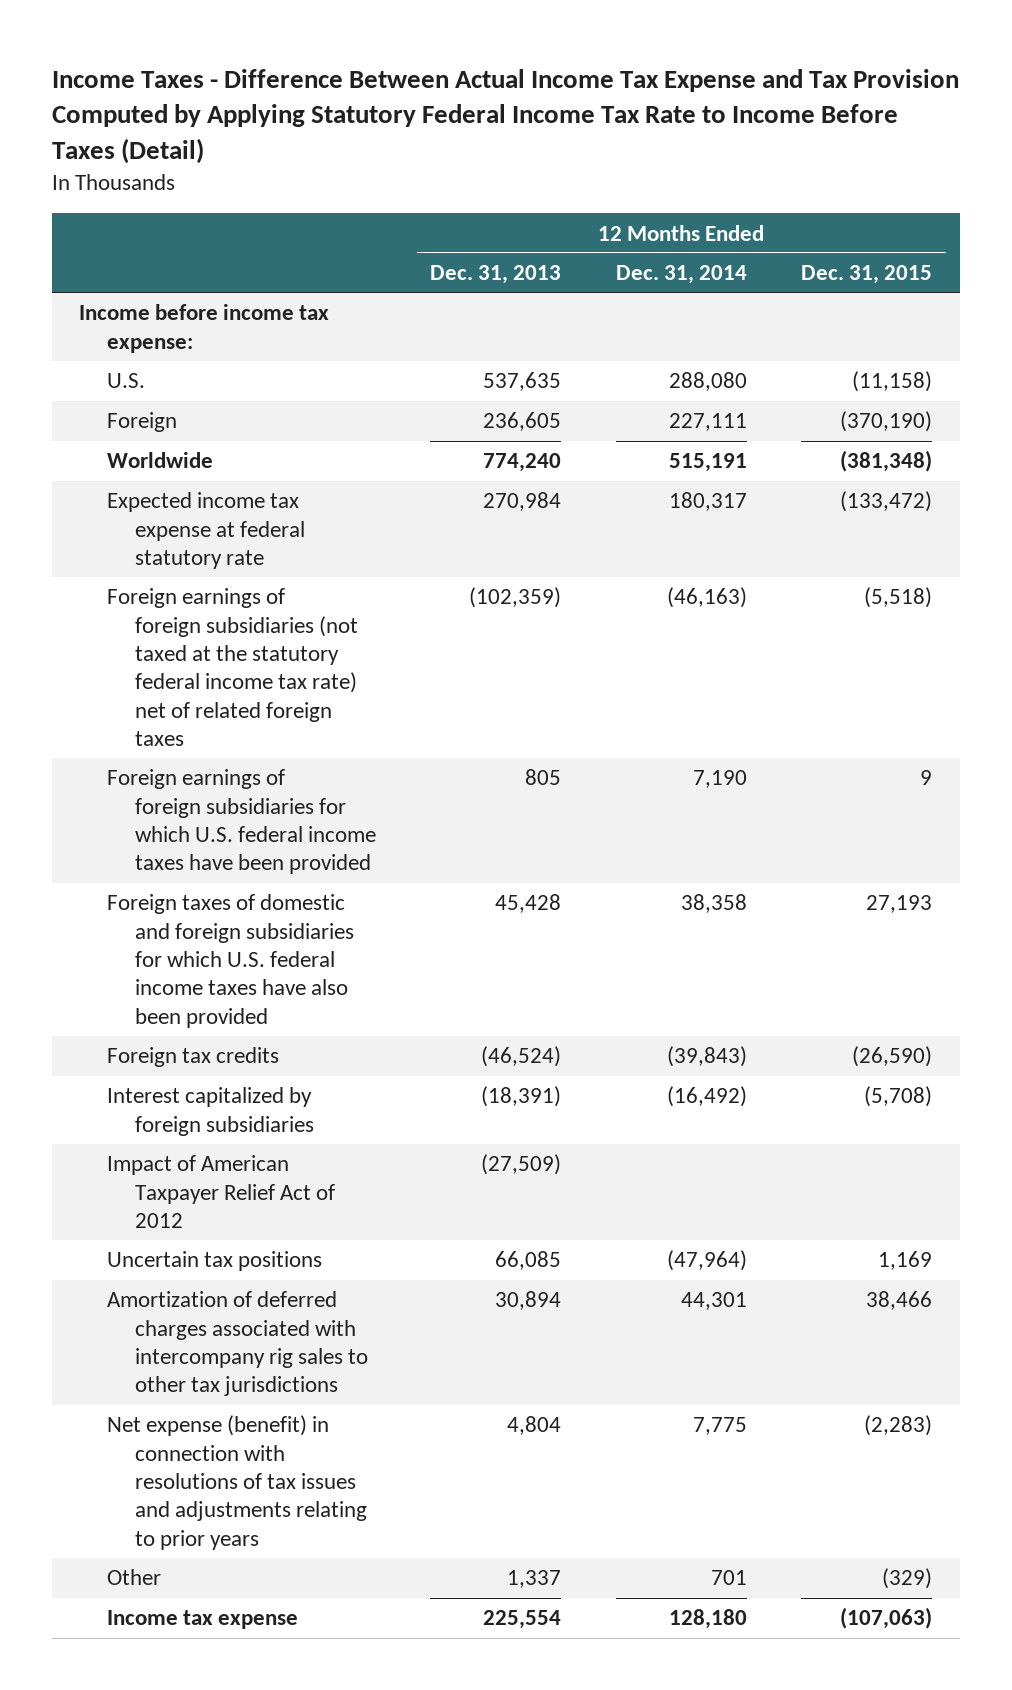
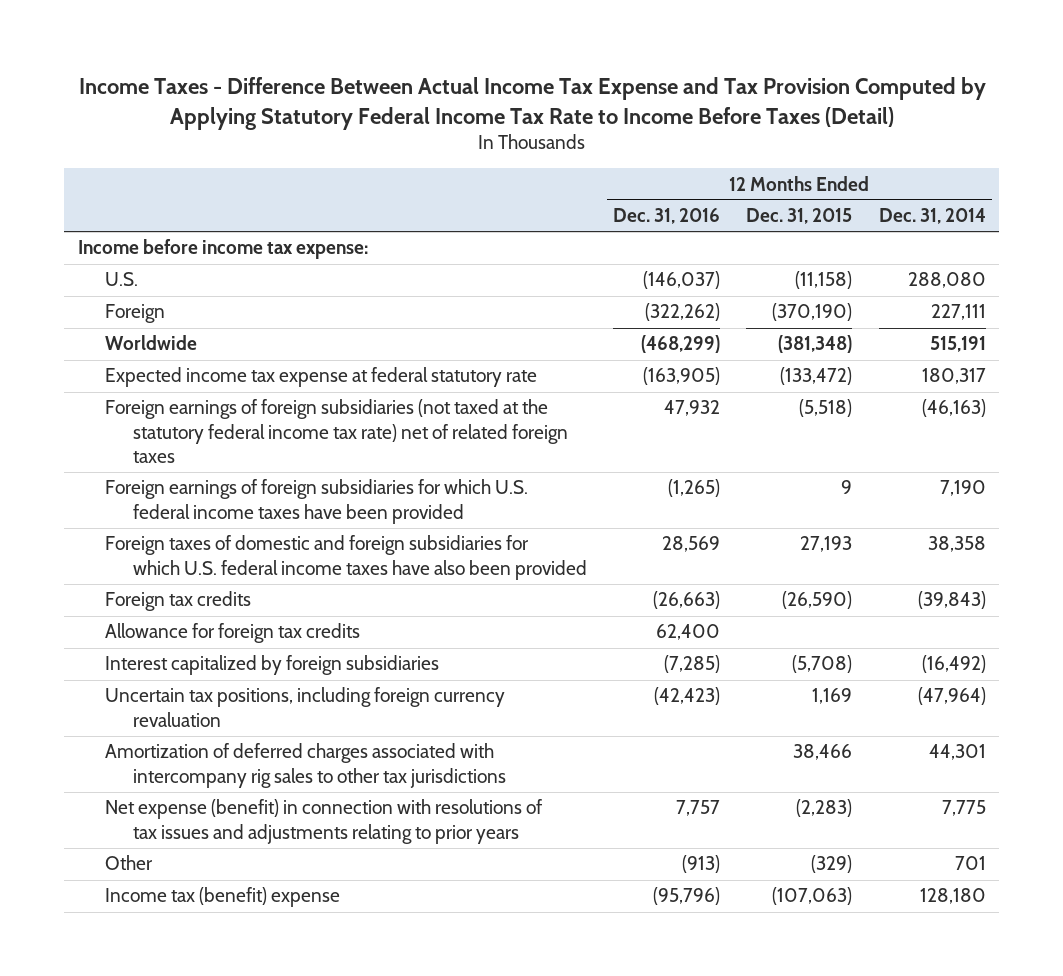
- | 12 Months Ended Dec. 31, 2013 | 12 Months Ended Dec. 31, 2014 | 12 Months Ended Dec. 31, 2015
+ | 12 Months Ended Dec. 31, 2016 | 12 Months Ended Dec. 31, 2015 | 12 Months Ended Dec. 31, 2014
+ Allowance for foreign tax credits | 62,400 | |
- Impact of American Taxpayer Relief Act of 2012 | (27,509) | |
- Uncertain tax positions | 66,085 | (47,964) | 1,169
+ Uncertain tax positions, including foreign currency revaluation | (42,423) | 1,169 | (47,964)
- Income tax expense | 225,554 | 128,180 | (107,063)
+ Income tax (benefit) expense | (95,796) | (107,063) | 128,180

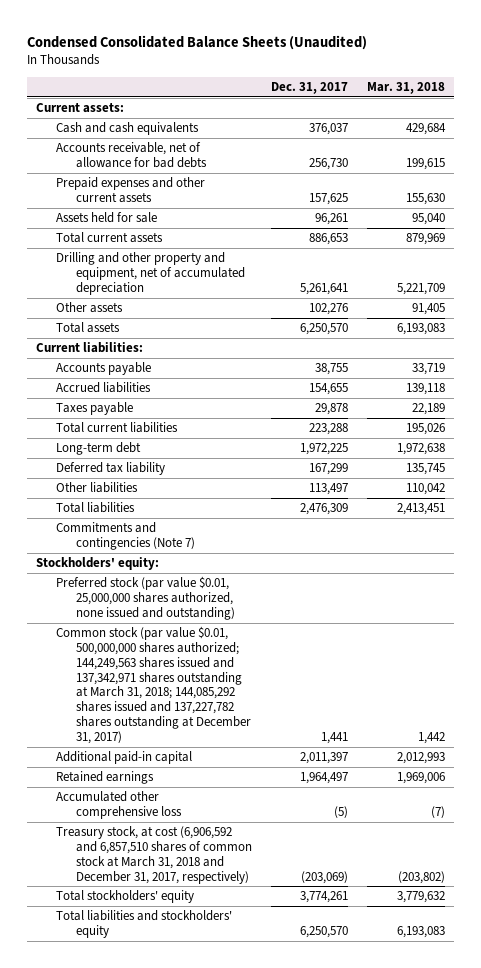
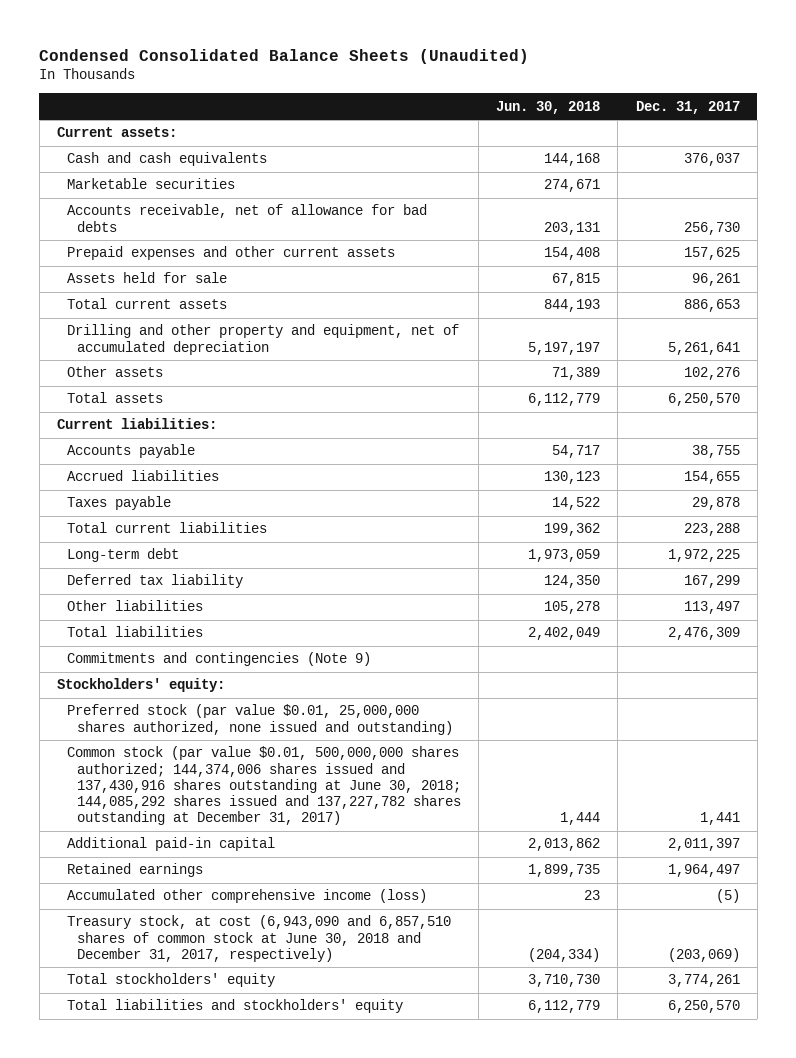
- | Dec. 31, 2017 | Mar. 31, 2018
+ | Jun. 30, 2018 | Dec. 31, 2017
+ Marketable securities | 274,671 |
- Commitments and contingencies (Note 7)
+ Commitments and contingencies (Note 9)
- Common stock (par value $0.01, 500,000,000 shares authorized; 144,249,563 shares issued and 137,342,971 shares outstanding at March 31, 2018; 144,085,292 shares issued and 137,227,782 shares outstanding at December 31, 2017) | 1,441 | 1,442
+ Common stock (par value $0.01, 500,000,000 shares authorized; 144,374,006 shares issued and 137,430,916 shares outstanding at June 30, 2018; 144,085,292 shares issued and 137,227,782 shares outstanding at December 31, 2017) | 1,444 | 1,441
- Accumulated other comprehensive loss | (5) | (7)
- Treasury stock, at cost (6,906,592 and 6,857,510 shares of common stock at March 31, 2018 and December 31, 2017, respectively) | (203,069) | (203,802)
+ Accumulated other comprehensive income (loss) | 23 | (5)
+ Treasury stock, at cost (6,943,090 and 6,857,510 shares of common stock at June 30, 2018 and December 31, 2017, respectively) | (204,334) | (203,069)

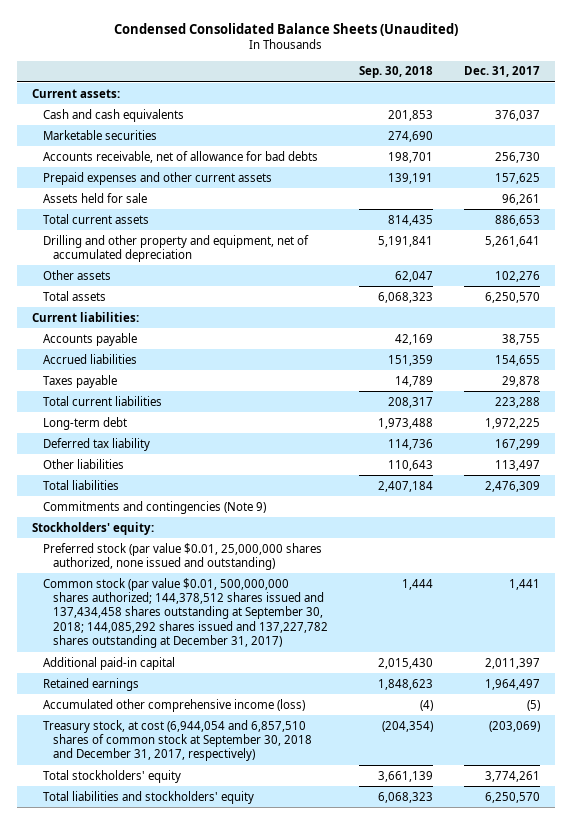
- | Jun. 30, 2018 | Dec. 31, 2017
+ | Sep. 30, 2018 | Dec. 31, 2017
- Common stock (par value $0.01, 500,000,000 shares authorized; 144,374,006 shares issued and 137,430,916 shares outstanding at June 30, 2018; 144,085,292 shares issued and 137,227,782 shares outstanding at December 31, 2017) | 1,444 | 1,441
+ Common stock (par value $0.01, 500,000,000 shares authorized; 144,378,512 shares issued and 137,434,458 shares outstanding at September 30, 2018; 144,085,292 shares issued and 137,227,782 shares outstanding at December 31, 2017) | 1,444 | 1,441
- Treasury stock, at cost (6,943,090 and 6,857,510 shares of common stock at June 30, 2018 and December 31, 2017, respectively) | (204,334) | (203,069)
+ Treasury stock, at cost (6,944,054 and 6,857,510 shares of common stock at September 30, 2018 and December 31, 2017, respectively) | (204,354) | (203,069)

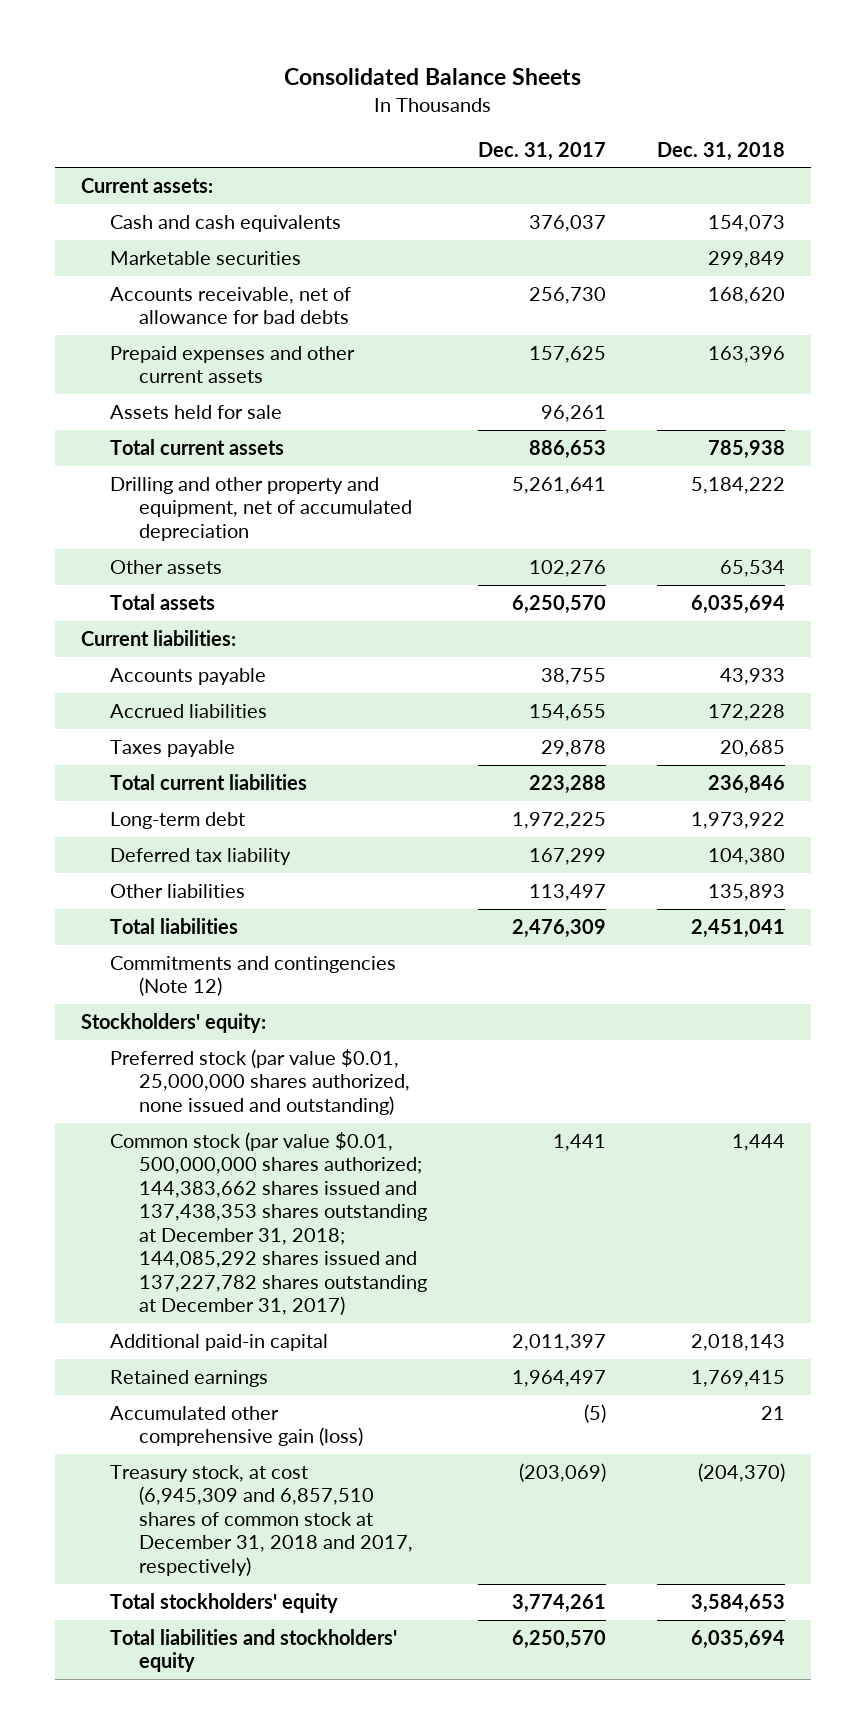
- Condensed Consolidated Balance Sheets (Unaudited)
+ Consolidated Balance Sheets
- | Sep. 30, 2018 | Dec. 31, 2017
+ | Dec. 31, 2017 | Dec. 31, 2018
- Commitments and contingencies (Note 9)
+ Commitments and contingencies (Note 12)
- Common stock (par value $0.01, 500,000,000 shares authorized; 144,378,512 shares issued and 137,434,458 shares outstanding at September 30, 2018; 144,085,292 shares issued and 137,227,782 shares outstanding at December 31, 2017) | 1,444 | 1,441
+ Common stock (par value $0.01, 500,000,000 shares authorized; 144,383,662 shares issued and 137,438,353 shares outstanding at December 31, 2018; 144,085,292 shares issued and 137,227,782 shares outstanding at December 31, 2017) | 1,441 | 1,444
- Accumulated other comprehensive income (loss) | (4) | (5)
- Treasury stock, at cost (6,944,054 and 6,857,510 shares of common stock at September 30, 2018 and December 31, 2017, respectively) | (204,354) | (203,069)
+ Accumulated other comprehensive gain (loss) | (5) | 21
+ Treasury stock, at cost (6,945,309 and 6,857,510 shares of common stock at December 31, 2018 and 2017, respectively) | (203,069) | (204,370)

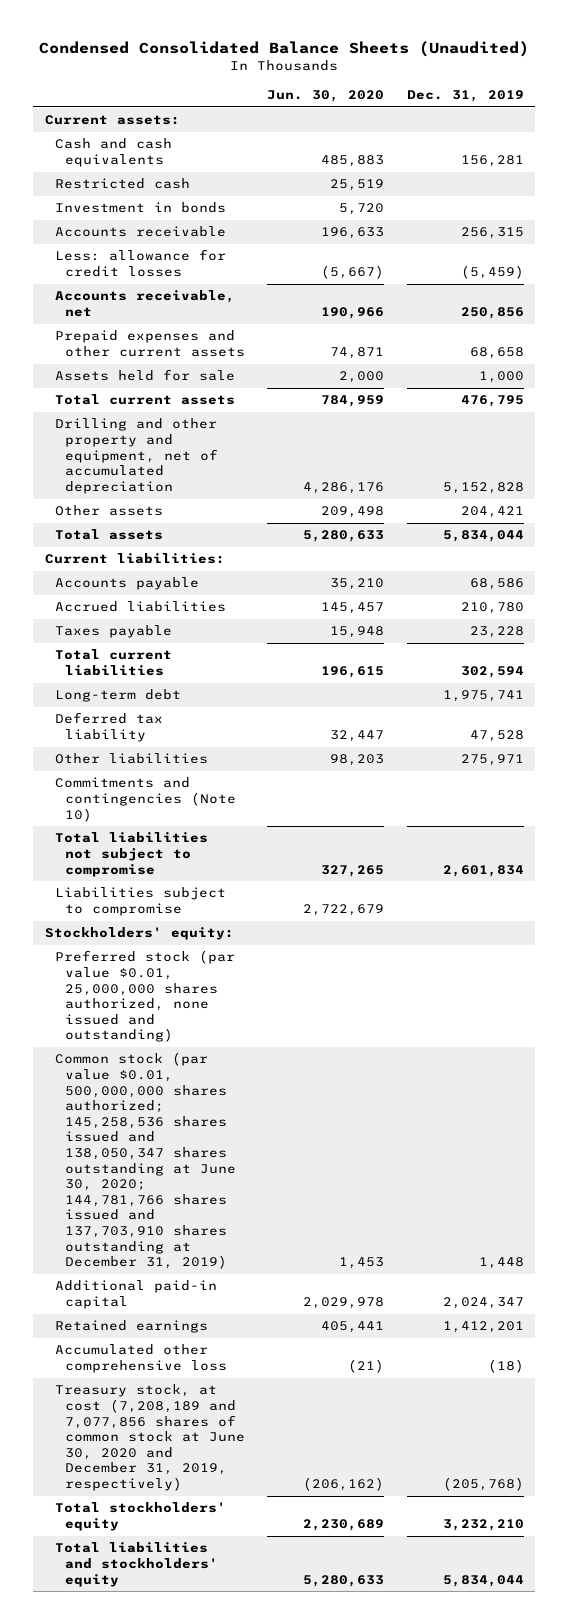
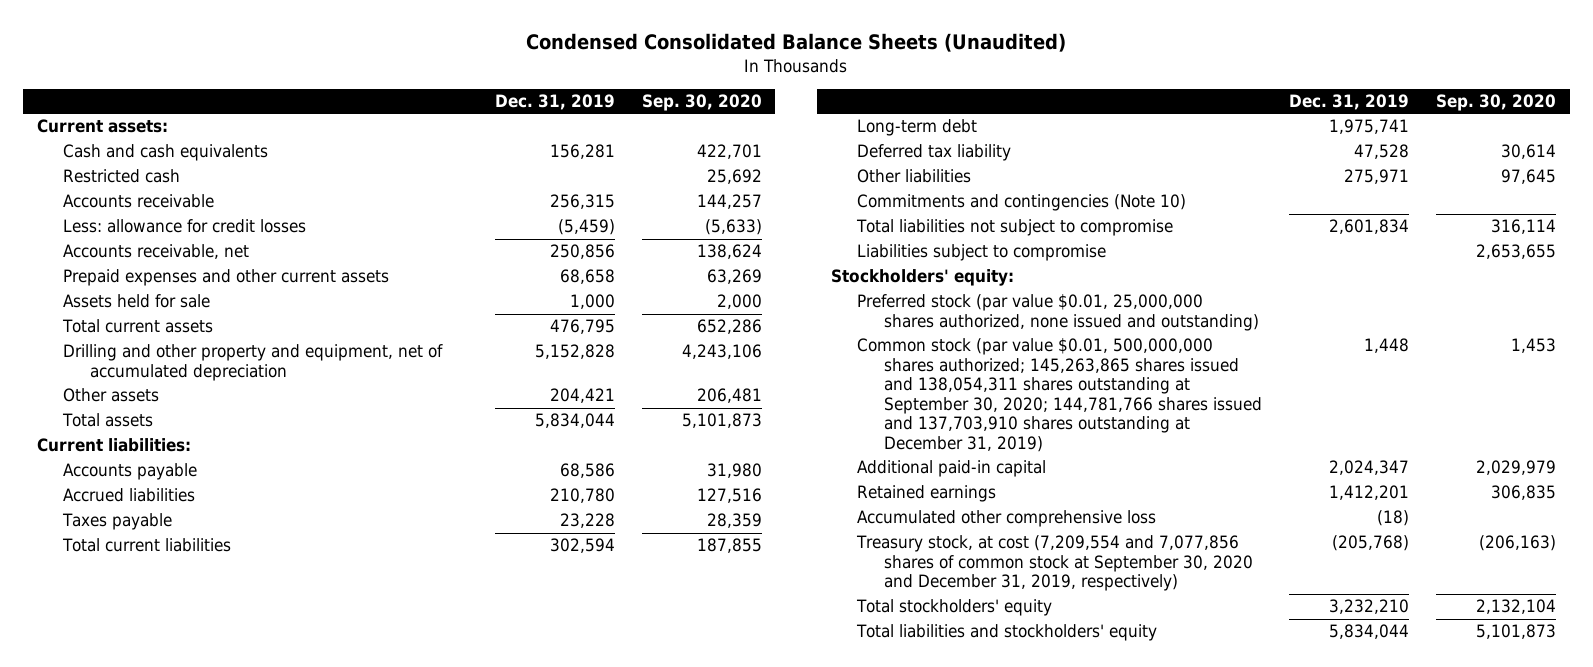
- | Jun. 30, 2020 | Dec. 31, 2019
+ | Dec. 31, 2019 | Sep. 30, 2020
- Investment in bonds | 5,720 |
- Common stock (par value $0.01, 500,000,000 shares authorized; 145,258,536 shares issued and 138,050,347 shares outstanding at June 30, 2020; 144,781,766 shares issued and 137,703,910 shares outstanding at December 31, 2019) | 1,453 | 1,448
+ Common stock (par value $0.01, 500,000,000 shares authorized; 145,263,865 shares issued and 138,054,311 shares outstanding at September 30, 2020; 144,781,766 shares issued and 137,703,910 shares outstanding at December 31, 2019) | 1,448 | 1,453
- Treasury stock, at cost (7,208,189 and 7,077,856 shares of common stock at June 30, 2020 and December 31, 2019, respectively) | (206,162) | (205,768)
+ Treasury stock, at cost (7,209,554 and 7,077,856 shares of common stock at September 30, 2020 and December 31, 2019, respectively) | (205,768) | (206,163)

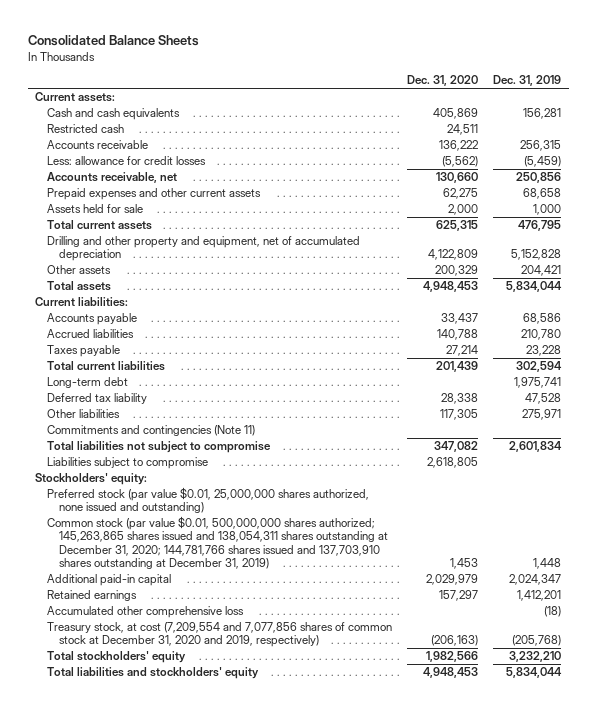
- Condensed Consolidated Balance Sheets (Unaudited)
+ Consolidated Balance Sheets
- | Dec. 31, 2019 | Sep. 30, 2020
+ | Dec. 31, 2020 | Dec. 31, 2019
- Commitments and contingencies (Note 10)
+ Commitments and contingencies (Note 11)
- Common stock (par value $0.01, 500,000,000 shares authorized; 145,263,865 shares issued and 138,054,311 shares outstanding at September 30, 2020; 144,781,766 shares issued and 137,703,910 shares outstanding at December 31, 2019) | 1,448 | 1,453
+ Common stock (par value $0.01, 500,000,000 shares authorized; 145,263,865 shares issued and 138,054,311 shares outstanding at December 31, 2020; 144,781,766 shares issued and 137,703,910 shares outstanding at December 31, 2019) | 1,453 | 1,448
- Treasury stock, at cost (7,209,554 and 7,077,856 shares of common stock at September 30, 2020 and December 31, 2019, respectively) | (205,768) | (206,163)
+ Treasury stock, at cost (7,209,554 and 7,077,856 shares of common stock at December 31, 2020 and 2019, respectively) | (206,163) | (205,768)

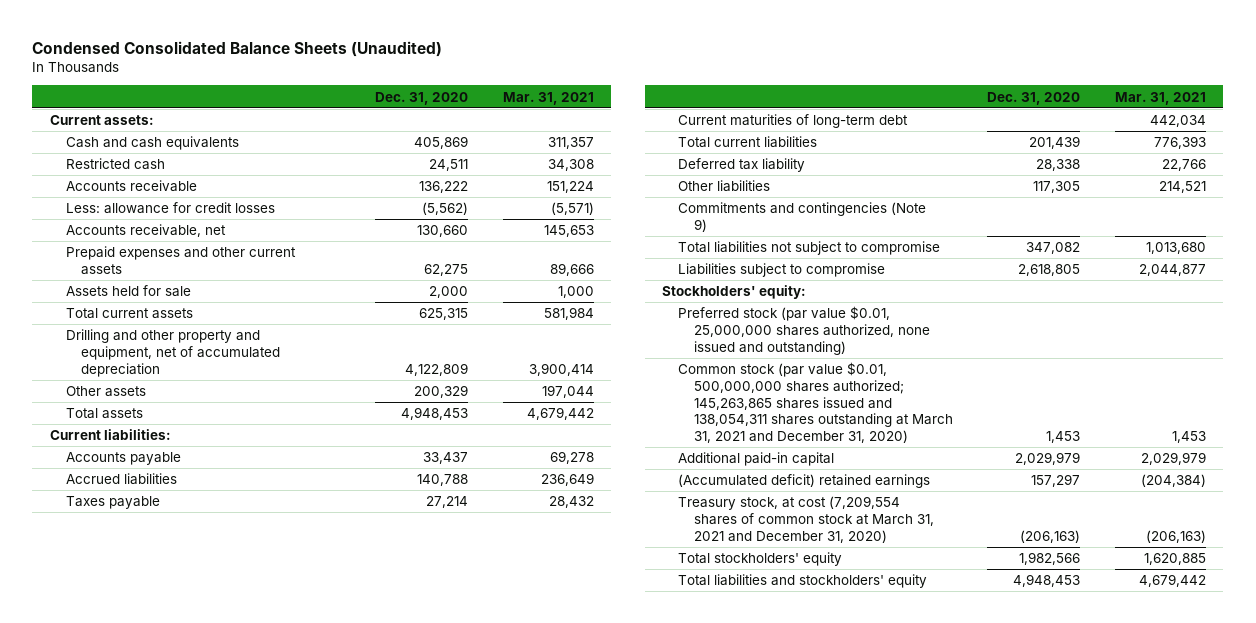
- Consolidated Balance Sheets
+ Condensed Consolidated Balance Sheets (Unaudited)
- | Dec. 31, 2020 | Dec. 31, 2019
+ | Dec. 31, 2020 | Mar. 31, 2021
+ Current maturities of long-term debt | | 442,034
- Long-term debt | | 1,975,741
- Commitments and contingencies (Note 11)
+ Commitments and contingencies (Note 9)
- Common stock (par value $0.01, 500,000,000 shares authorized; 145,263,865 shares issued and 138,054,311 shares outstanding at December 31, 2020; 144,781,766 shares issued and 137,703,910 shares outstanding at December 31, 2019) | 1,453 | 1,448
+ Common stock (par value $0.01, 500,000,000 shares authorized; 145,263,865 shares issued and 138,054,311 shares outstanding at March 31, 2021 and December 31, 2020) | 1,453 | 1,453
- Retained earnings | 157,297 | 1,412,201
- Accumulated other comprehensive loss | | (18)
- Treasury stock, at cost (7,209,554 and 7,077,856 shares of common stock at December 31, 2020 and 2019, respectively) | (206,163) | (205,768)
+ (Accumulated deficit) retained earnings | 157,297 | (204,384)
+ Treasury stock, at cost (7,209,554 shares of common stock at March 31, 2021 and December 31, 2020) | (206,163) | (206,163)

